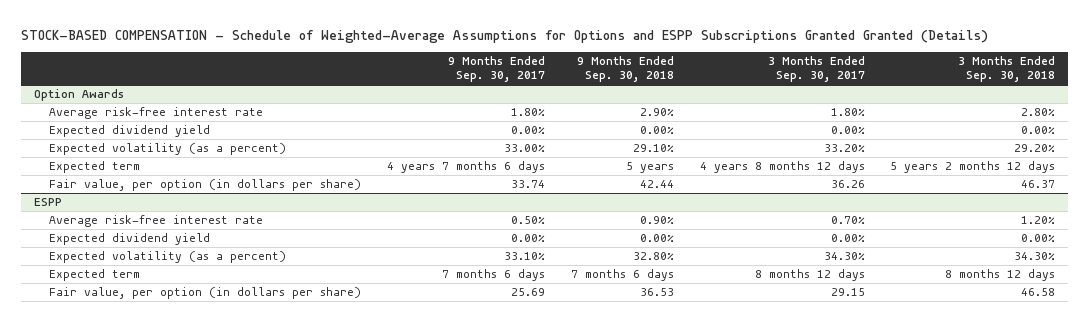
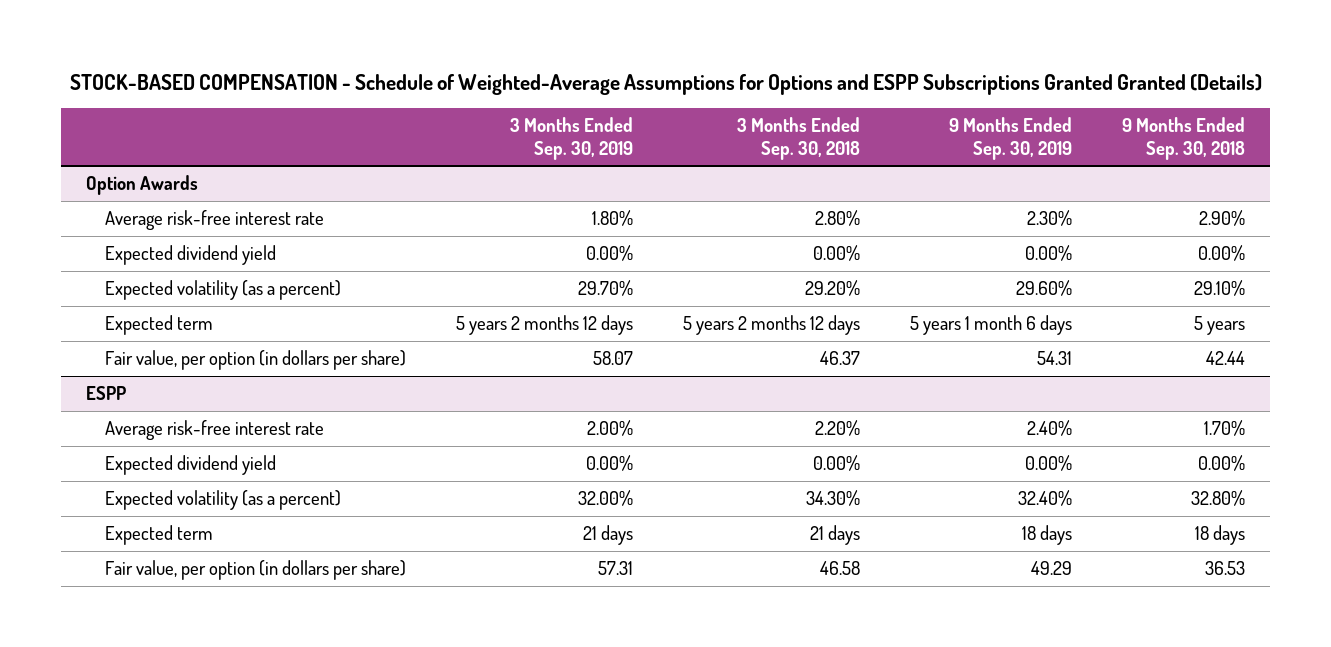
- | 9 Months Ended Sep. 30, 2017 | 9 Months Ended Sep. 30, 2018 | 3 Months Ended Sep. 30, 2017 | 3 Months Ended Sep. 30, 2018
+ | 3 Months Ended Sep. 30, 2019 | 3 Months Ended Sep. 30, 2018 | 9 Months Ended Sep. 30, 2019 | 9 Months Ended Sep. 30, 2018
@ ESPP
- Average risk-free interest rate | 0.50% | 0.90% | 0.70% | 1.20%
+ Average risk-free interest rate | 2.00% | 2.20% | 2.40% | 1.70%
- Expected term | 7 months 6 days | 7 months 6 days | 8 months 12 days | 8 months 12 days
+ Expected term | 21 days | 21 days | 18 days | 18 days

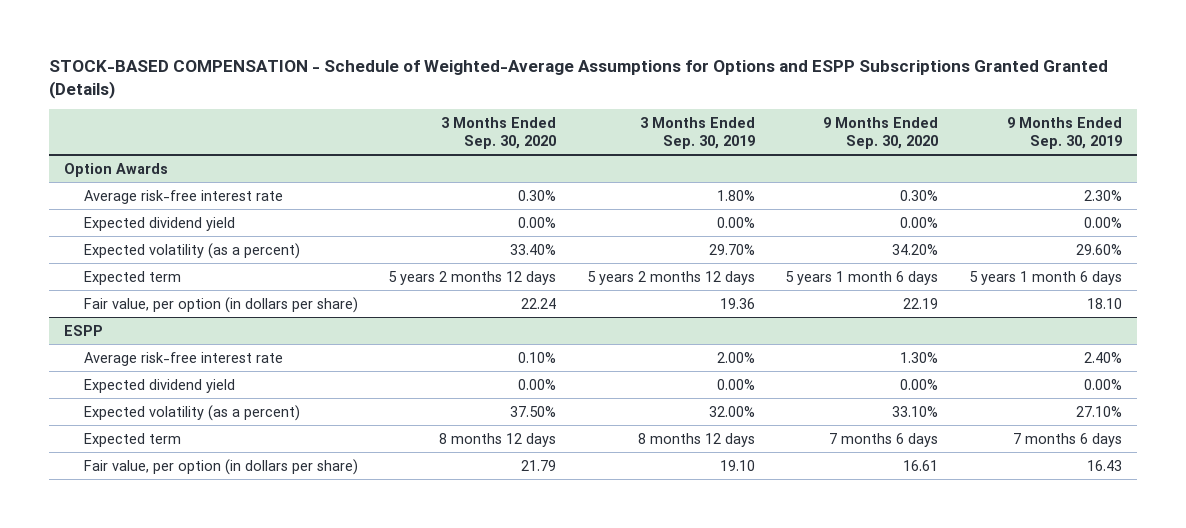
- | 3 Months Ended Sep. 30, 2019 | 3 Months Ended Sep. 30, 2018 | 9 Months Ended Sep. 30, 2019 | 9 Months Ended Sep. 30, 2018
+ | 3 Months Ended Sep. 30, 2020 | 3 Months Ended Sep. 30, 2019 | 9 Months Ended Sep. 30, 2020 | 9 Months Ended Sep. 30, 2019
@ Option Awards
- Fair value, per option (in dollars per share) | 58.07 | 46.37 | 54.31 | 42.44
+ Fair value, per option (in dollars per share) | 22.24 | 19.36 | 22.19 | 18.10
@ ESPP
- Expected volatility (as a percent) | 32.00% | 34.30% | 32.40% | 32.80%
- Expected term | 21 days | 21 days | 18 days | 18 days
- Fair value, per option (in dollars per share) | 57.31 | 46.58 | 49.29 | 36.53
+ Expected volatility (as a percent) | 37.50% | 32.00% | 33.10% | 27.10%
+ Expected term | 8 months 12 days | 8 months 12 days | 7 months 6 days | 7 months 6 days
+ Fair value, per option (in dollars per share) | 21.79 | 19.10 | 16.61 | 16.43

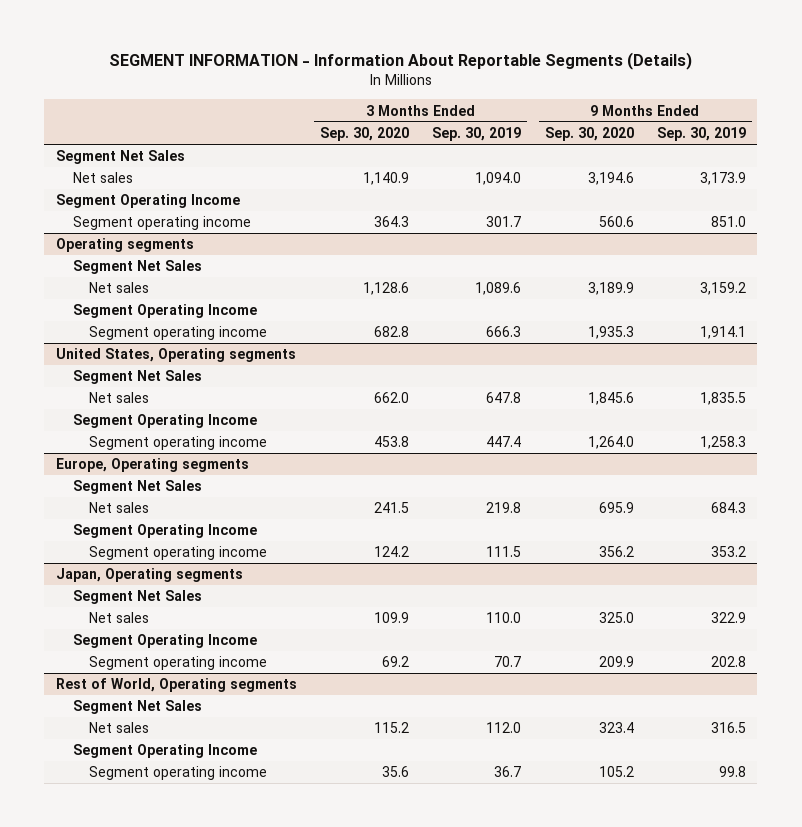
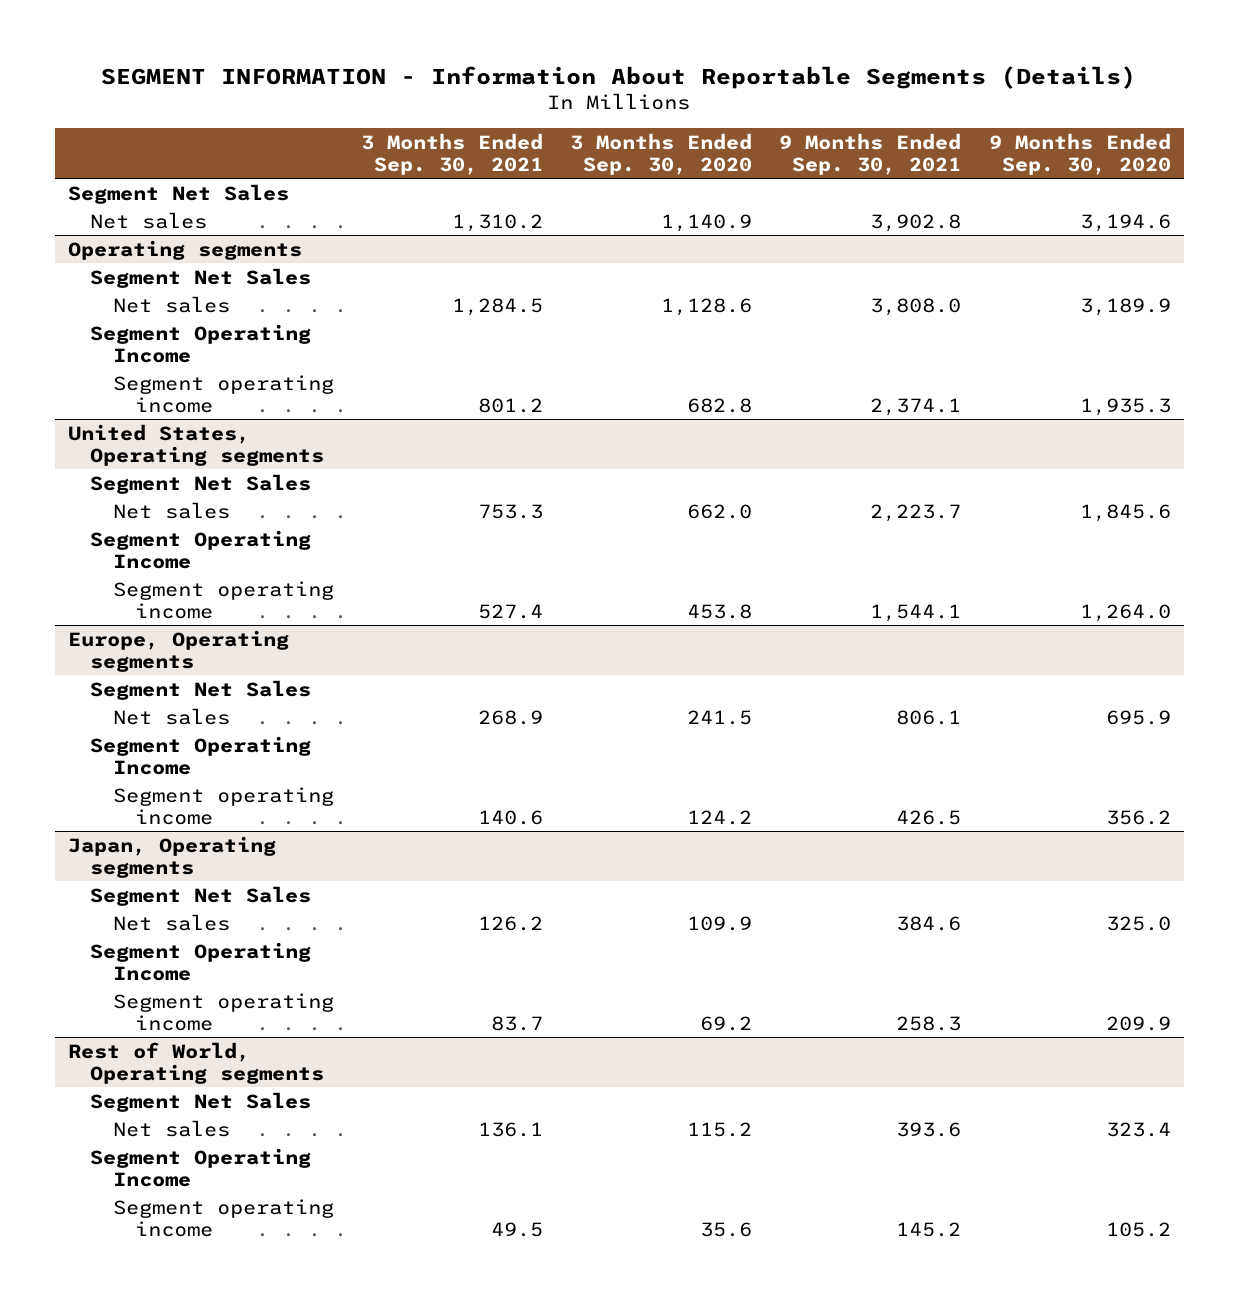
- | 3 Months Ended Sep. 30, 2020 | 3 Months Ended Sep. 30, 2019 | 9 Months Ended Sep. 30, 2020 | 9 Months Ended Sep. 30, 2019
+ | 3 Months Ended Sep. 30, 2021 | 3 Months Ended Sep. 30, 2020 | 9 Months Ended Sep. 30, 2021 | 9 Months Ended Sep. 30, 2020
- Segment Operating Income
- Segment operating income | 364.3 | 301.7 | 560.6 | 851.0

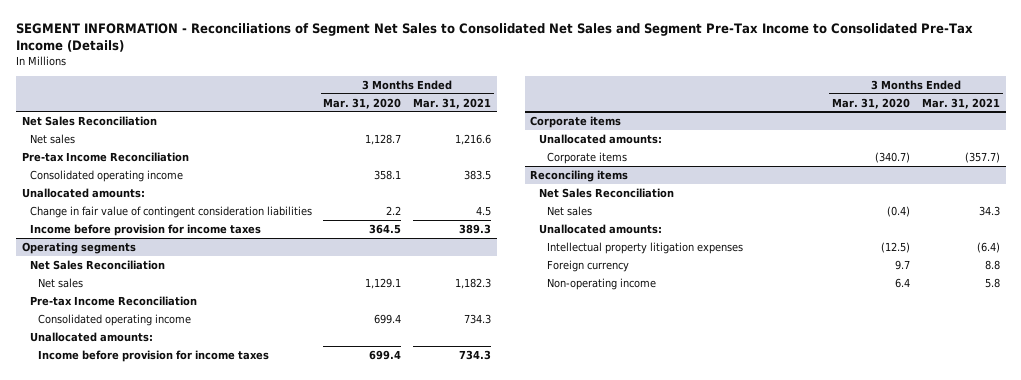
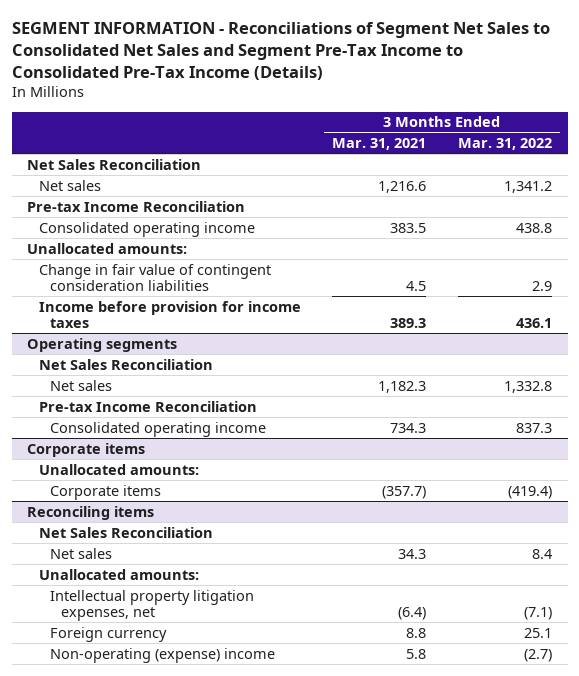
- | 3 Months Ended Mar. 31, 2020 | 3 Months Ended Mar. 31, 2021
+ | 3 Months Ended Mar. 31, 2021 | 3 Months Ended Mar. 31, 2022
@ Operating segments
- Unallocated amounts:
- Income before provision for income taxes | 699.4 | 734.3
@ Reconciling items
- Intellectual property litigation expenses | (12.5) | (6.4)
+ Intellectual property litigation expenses, net | (6.4) | (7.1)
- Non-operating income | 6.4 | 5.8
+ Non-operating (expense) income | 5.8 | (2.7)

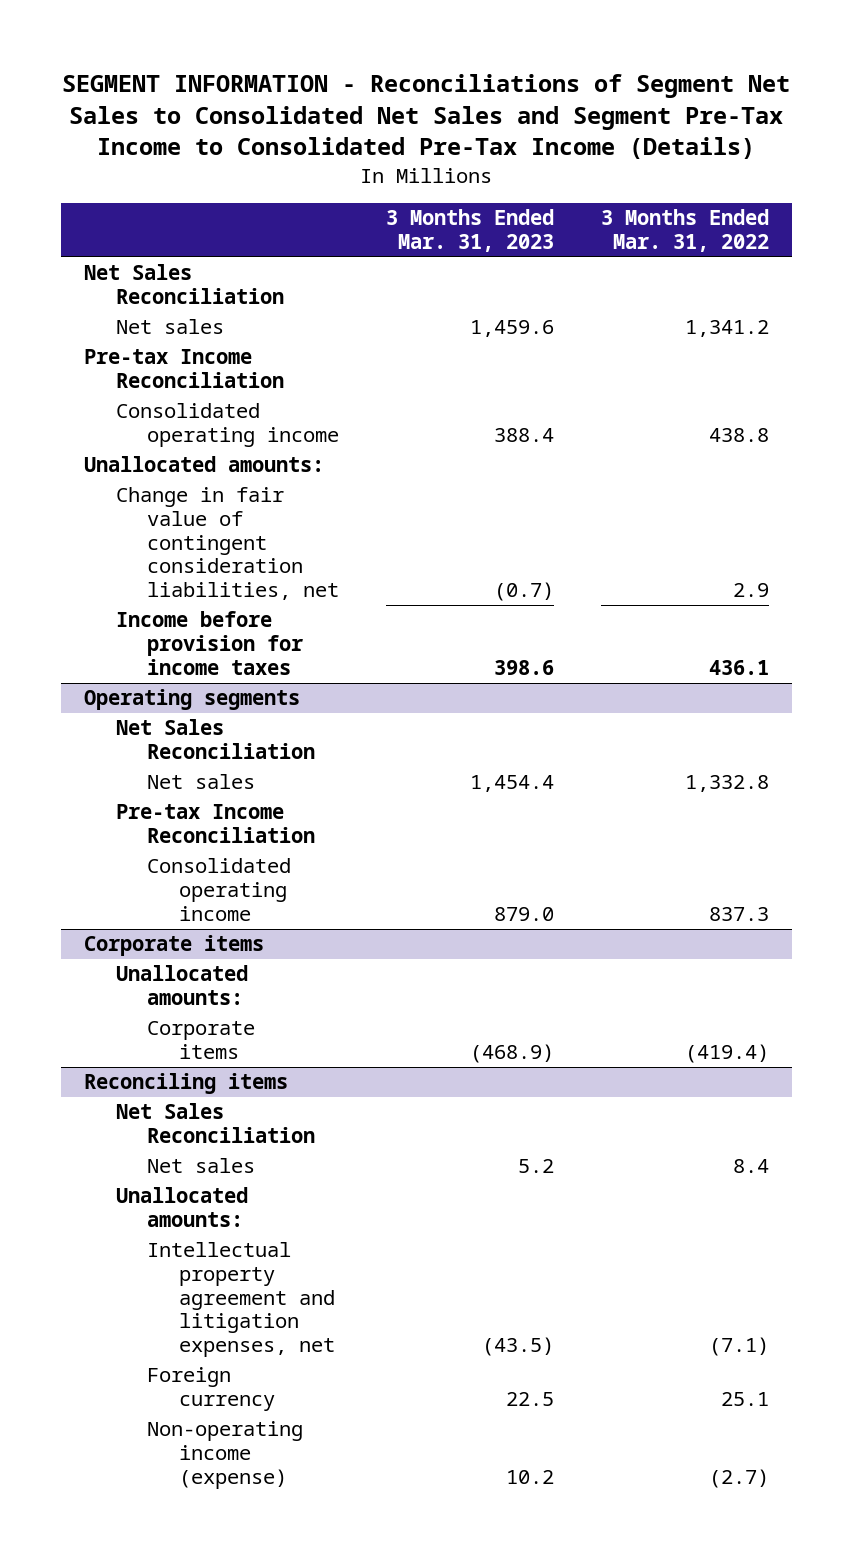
- | 3 Months Ended Mar. 31, 2021 | 3 Months Ended Mar. 31, 2022
+ | 3 Months Ended Mar. 31, 2023 | 3 Months Ended Mar. 31, 2022
- Change in fair value of contingent consideration liabilities | 4.5 | 2.9
+ Change in fair value of contingent consideration liabilities, net | (0.7) | 2.9
@ Reconciling items
- Intellectual property litigation expenses, net | (6.4) | (7.1)
+ Intellectual property agreement and litigation expenses, net | (43.5) | (7.1)
- Non-operating (expense) income | 5.8 | (2.7)
+ Non-operating income (expense) | 10.2 | (2.7)

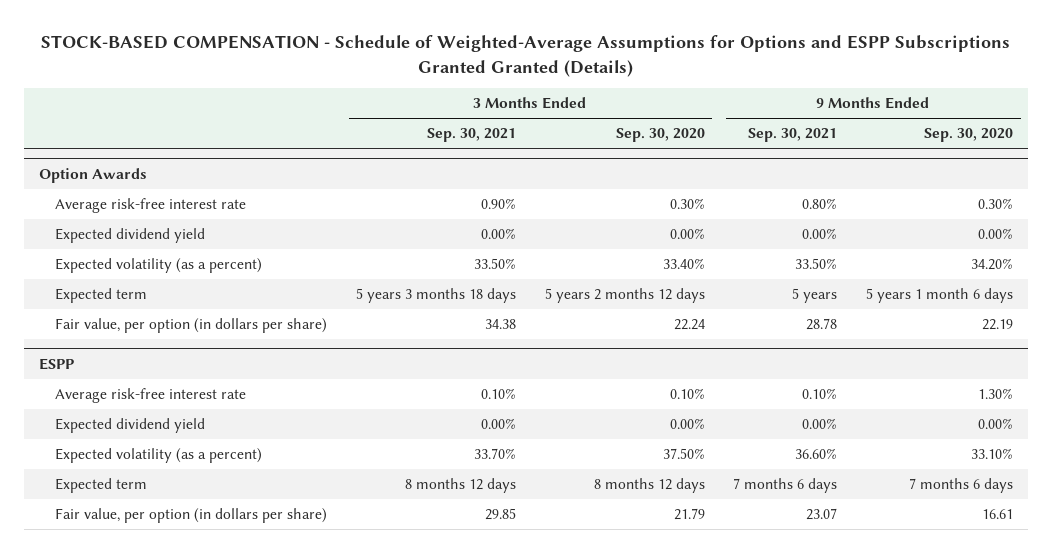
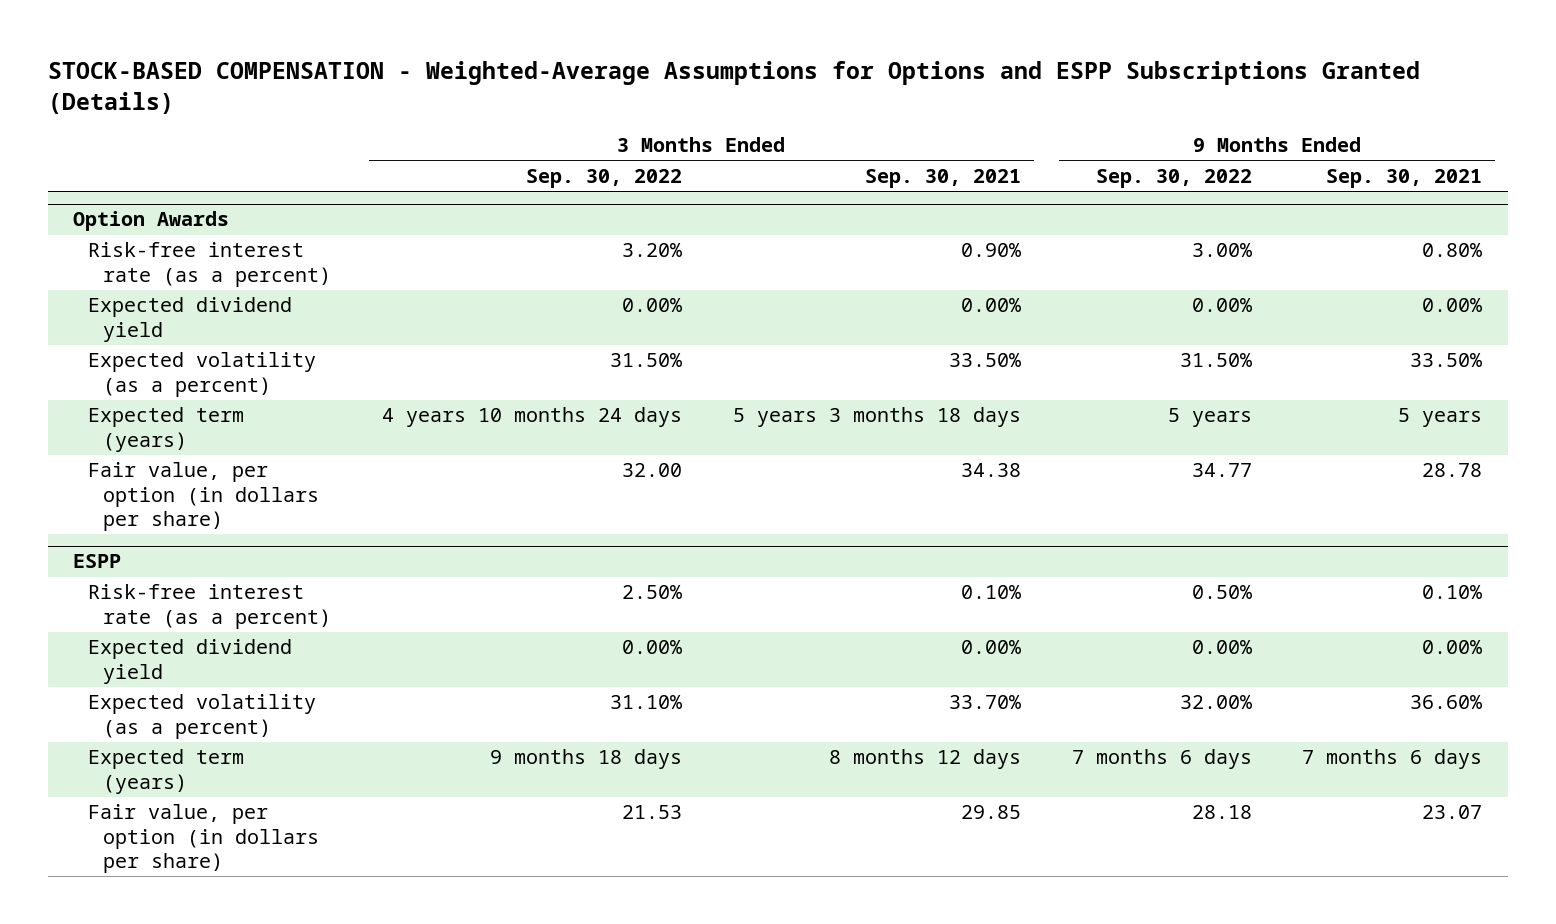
- STOCK-BASED COMPENSATION - Schedule of Weighted-Average Assumptions for Options and ESPP Subscriptions Granted Granted (Details)
+ STOCK-BASED COMPENSATION - Weighted-Average Assumptions for Options and ESPP Subscriptions Granted (Details)
- | 3 Months Ended Sep. 30, 2021 | 3 Months Ended Sep. 30, 2020 | 9 Months Ended Sep. 30, 2021 | 9 Months Ended Sep. 30, 2020
+ | 3 Months Ended Sep. 30, 2022 | 3 Months Ended Sep. 30, 2021 | 9 Months Ended Sep. 30, 2022 | 9 Months Ended Sep. 30, 2021
@ Option Awards
- Average risk-free interest rate | 0.90% | 0.30% | 0.80% | 0.30%
+ Risk-free interest rate (as a percent) | 3.20% | 0.90% | 3.00% | 0.80%
- Expected term | 5 years 3 months 18 days | 5 years 2 months 12 days | 5 years | 5 years 1 month 6 days
+ Expected term (years) | 4 years 10 months 24 days | 5 years 3 months 18 days | 5 years | 5 years
@ ESPP
- Average risk-free interest rate | 0.10% | 0.10% | 0.10% | 1.30%
+ Risk-free interest rate (as a percent) | 2.50% | 0.10% | 0.50% | 0.10%
- Expected term | 8 months 12 days | 8 months 12 days | 7 months 6 days | 7 months 6 days
+ Expected term (years) | 9 months 18 days | 8 months 12 days | 7 months 6 days | 7 months 6 days

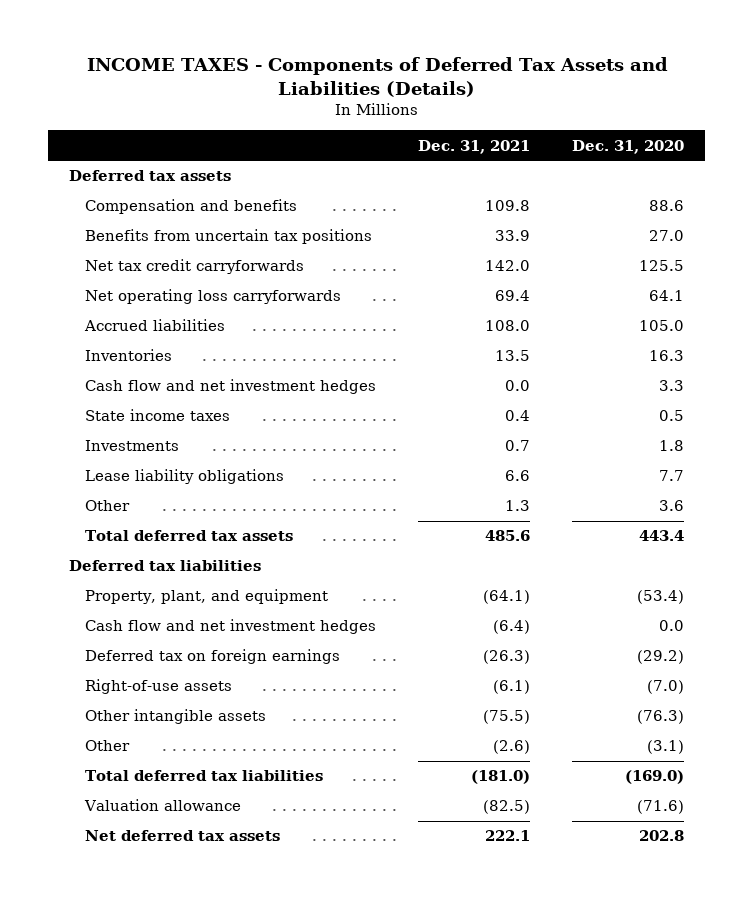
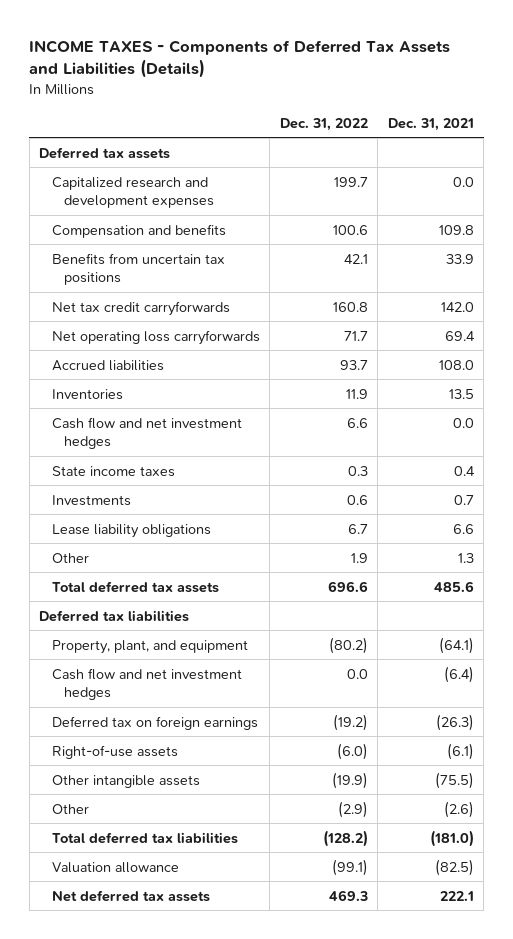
- | Dec. 31, 2021 | Dec. 31, 2020
+ | Dec. 31, 2022 | Dec. 31, 2021
+ Capitalized research and development expenses | 199.7 | 0.0

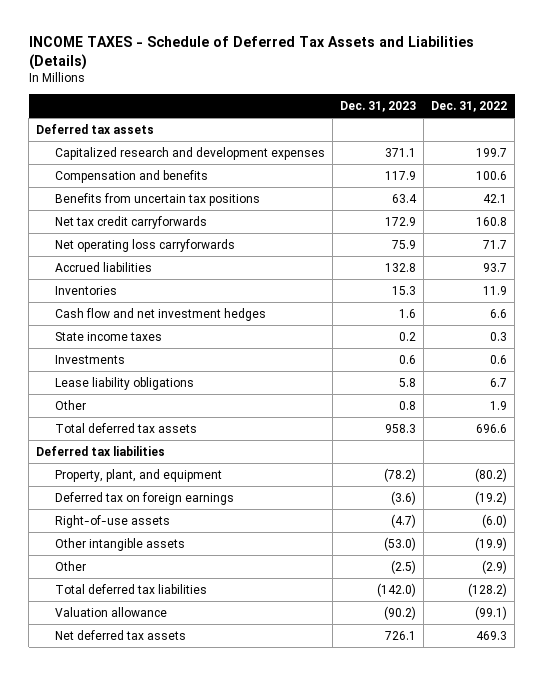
- INCOME TAXES - Components of Deferred Tax Assets and Liabilities (Details)
+ INCOME TAXES - Schedule of Deferred Tax Assets and Liabilities (Details)
- | Dec. 31, 2022 | Dec. 31, 2021
+ | Dec. 31, 2023 | Dec. 31, 2022
- Cash flow and net investment hedges | 0.0 | (6.4)

